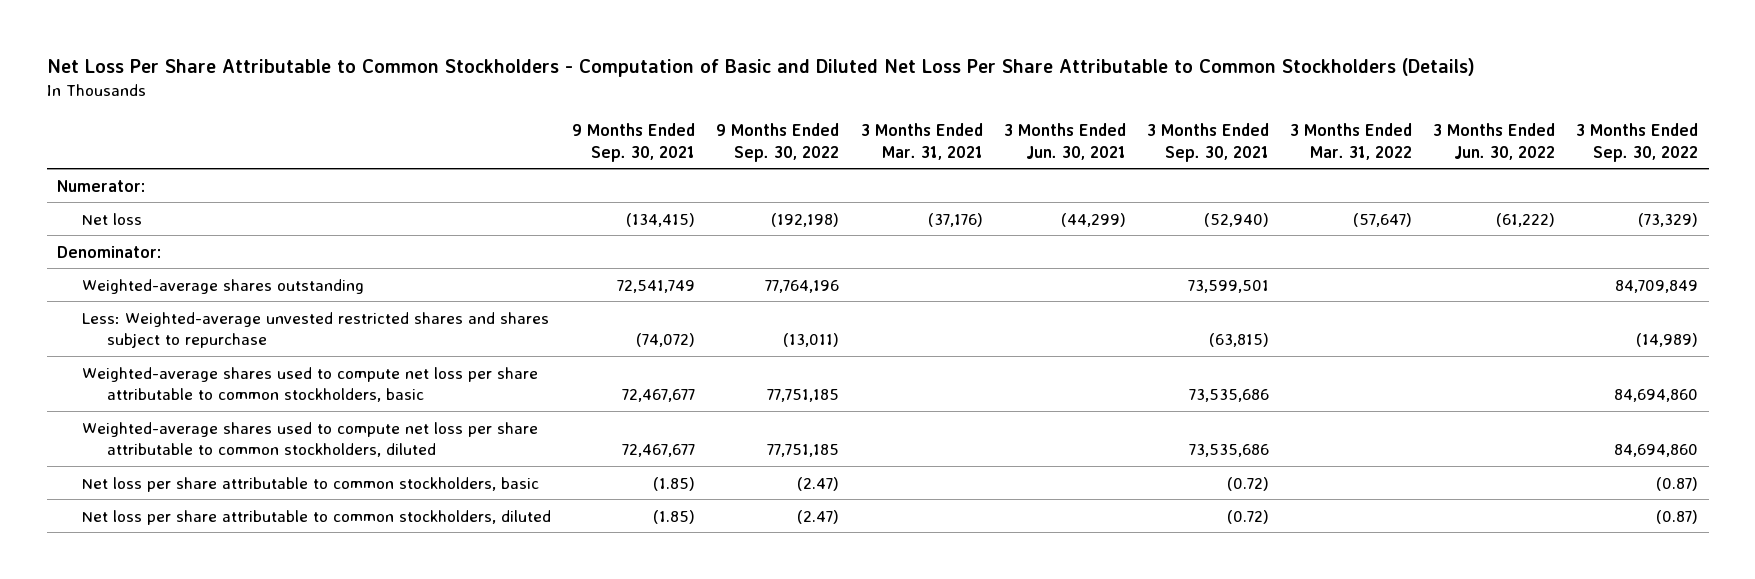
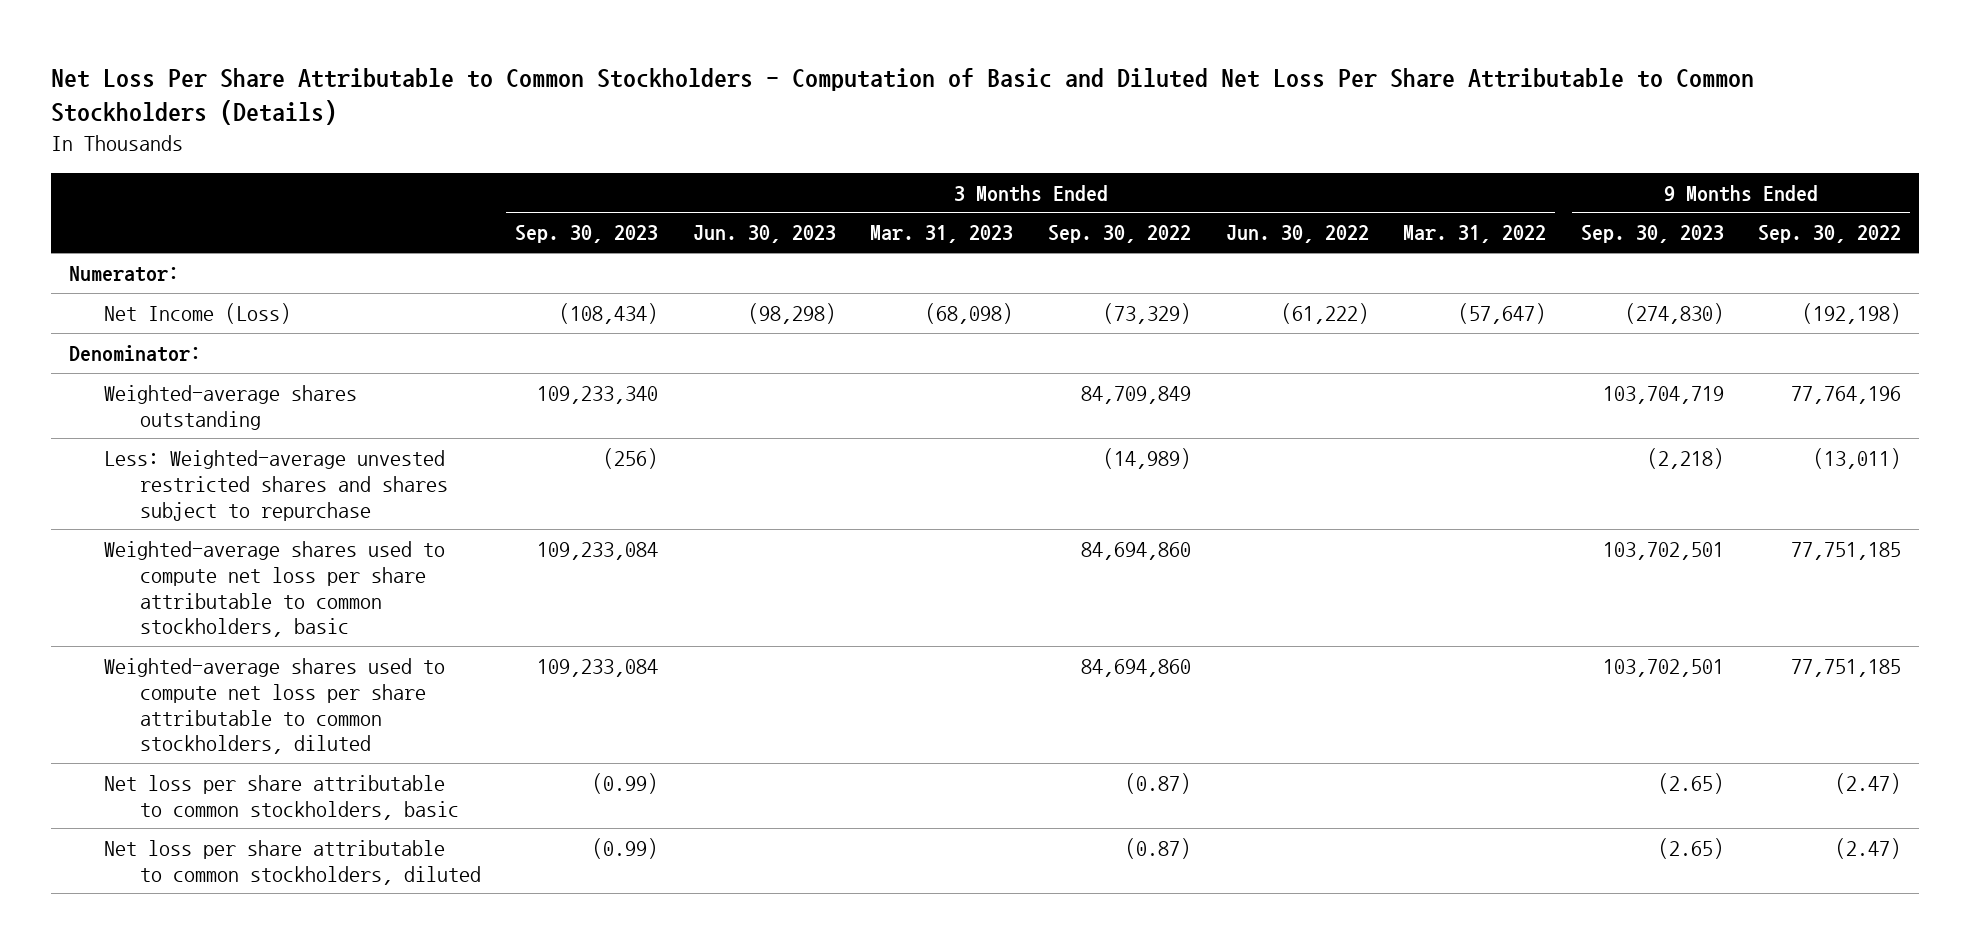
- | 9 Months Ended Sep. 30, 2021 | 9 Months Ended Sep. 30, 2022 | 3 Months Ended Mar. 31, 2021 | 3 Months Ended Jun. 30, 2021 | 3 Months Ended Sep. 30, 2021 | 3 Months Ended Mar. 31, 2022 | 3 Months Ended Jun. 30, 2022 | 3 Months Ended Sep. 30, 2022
+ | 3 Months Ended Sep. 30, 2023 | 3 Months Ended Jun. 30, 2023 | 3 Months Ended Mar. 31, 2023 | 3 Months Ended Sep. 30, 2022 | 3 Months Ended Jun. 30, 2022 | 3 Months Ended Mar. 31, 2022 | 9 Months Ended Sep. 30, 2023 | 9 Months Ended Sep. 30, 2022
- Net loss | (134,415) | (192,198) | (37,176) | (44,299) | (52,940) | (57,647) | (61,222) | (73,329)
+ Net Income (Loss) | (108,434) | (98,298) | (68,098) | (73,329) | (61,222) | (57,647) | (274,830) | (192,198)

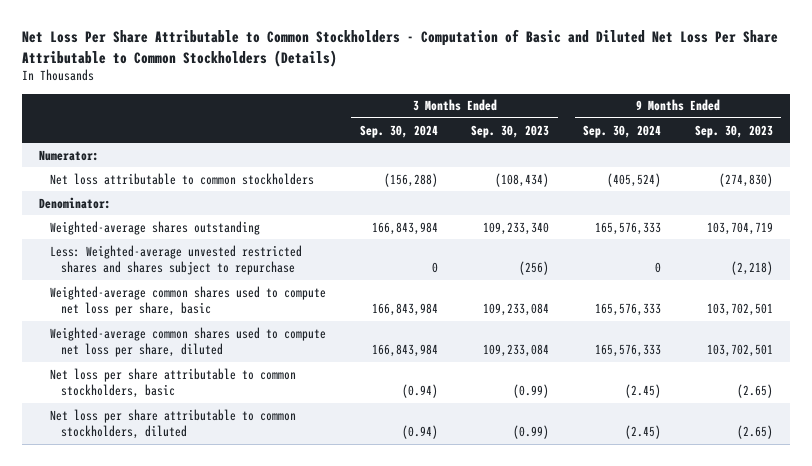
- | 3 Months Ended Sep. 30, 2023 | 3 Months Ended Jun. 30, 2023 | 3 Months Ended Mar. 31, 2023 | 3 Months Ended Sep. 30, 2022 | 3 Months Ended Jun. 30, 2022 | 3 Months Ended Mar. 31, 2022 | 9 Months Ended Sep. 30, 2023 | 9 Months Ended Sep. 30, 2022
+ | 3 Months Ended Sep. 30, 2024 | 3 Months Ended Sep. 30, 2023 | 9 Months Ended Sep. 30, 2024 | 9 Months Ended Sep. 30, 2023
- Net Income (Loss) | (108,434) | (98,298) | (68,098) | (73,329) | (61,222) | (57,647) | (274,830) | (192,198)
+ Net loss attributable to common stockholders | (156,288) | (108,434) | (405,524) | (274,830)
- Weighted-average shares used to compute net loss per share attributable to common stockholders, basic | 109,233,084 | | | 84,694,860 | | | 103,702,501 | 77,751,185
- Weighted-average shares used to compute net loss per share attributable to common stockholders, diluted | 109,233,084 | | | 84,694,860 | | | 103,702,501 | 77,751,185
+ Weighted-average common shares used to compute net loss per share, basic | 166,843,984 | 109,233,084 | 165,576,333 | 103,702,501
+ Weighted-average common shares used to compute net loss per share, diluted | 166,843,984 | 109,233,084 | 165,576,333 | 103,702,501

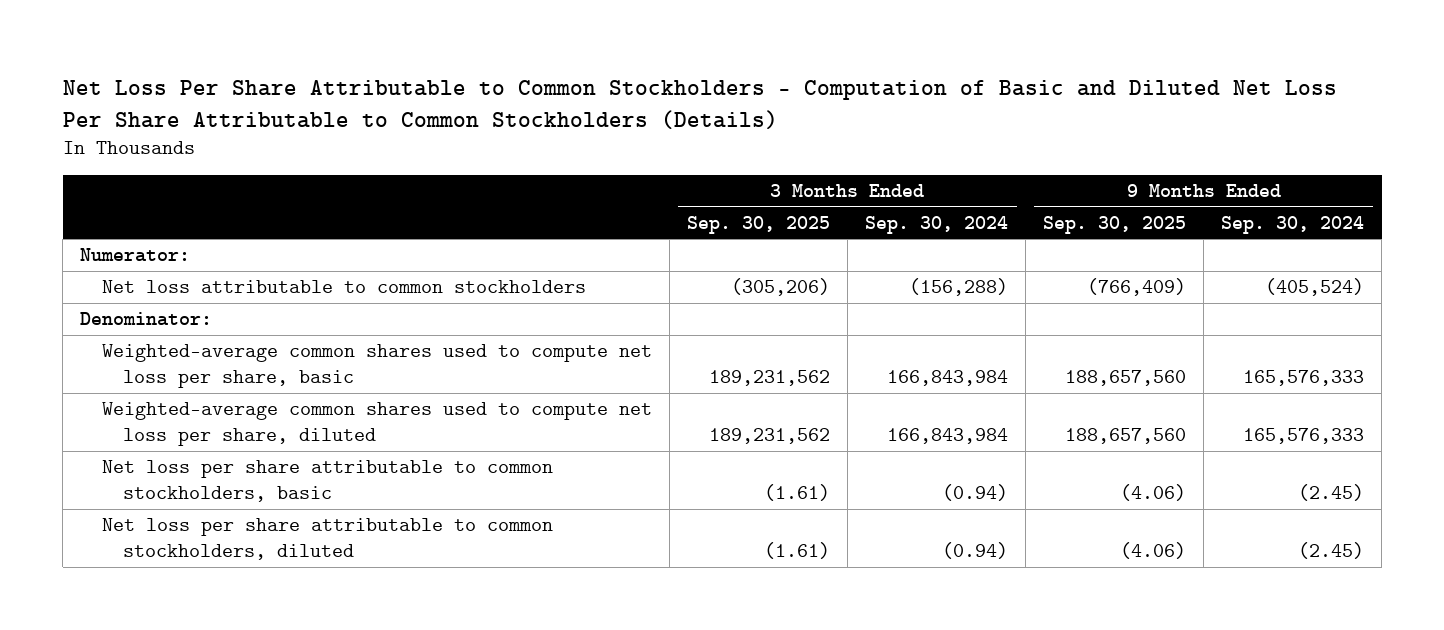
- | 3 Months Ended Sep. 30, 2024 | 3 Months Ended Sep. 30, 2023 | 9 Months Ended Sep. 30, 2024 | 9 Months Ended Sep. 30, 2023
+ | 3 Months Ended Sep. 30, 2025 | 3 Months Ended Sep. 30, 2024 | 9 Months Ended Sep. 30, 2025 | 9 Months Ended Sep. 30, 2024
- Weighted-average shares outstanding | 166,843,984 | 109,233,340 | 165,576,333 | 103,704,719
- Less: Weighted-average unvested restricted shares and shares subject to repurchase | 0 | (256) | 0 | (2,218)

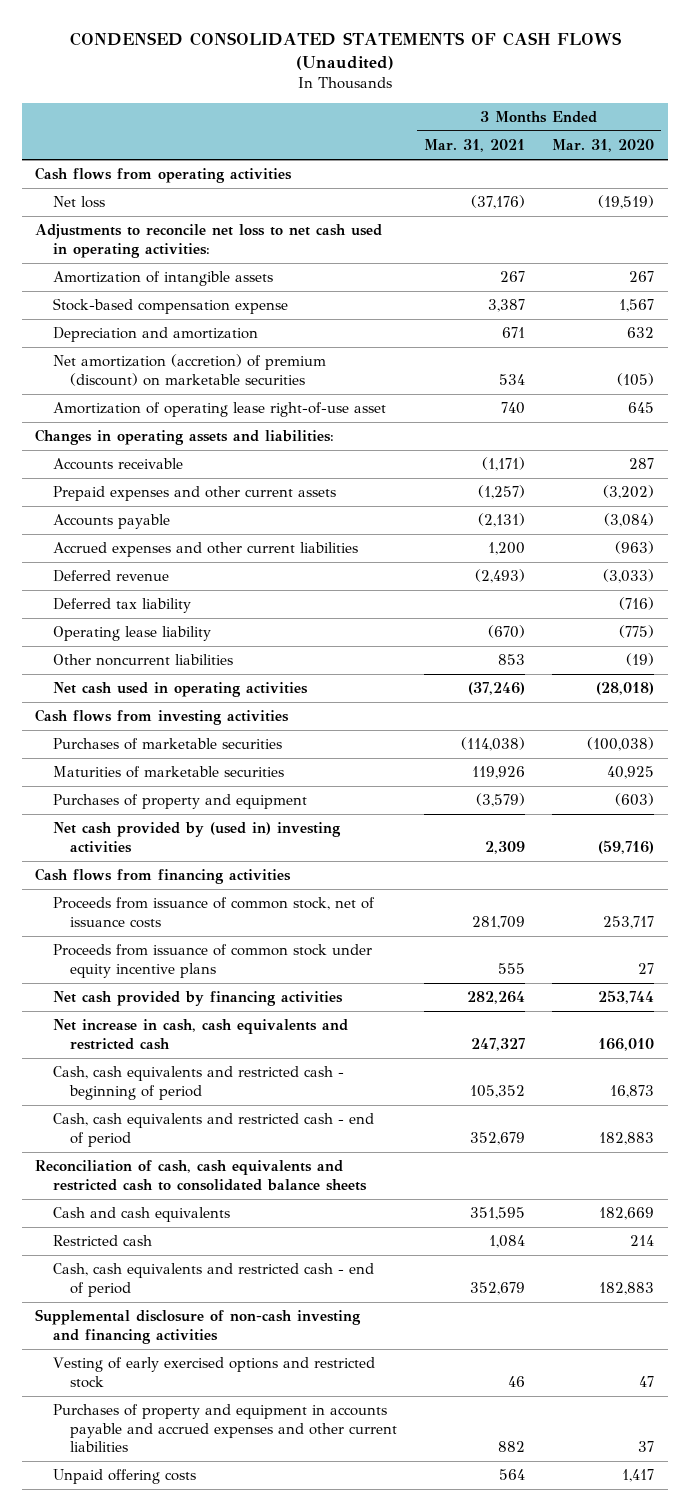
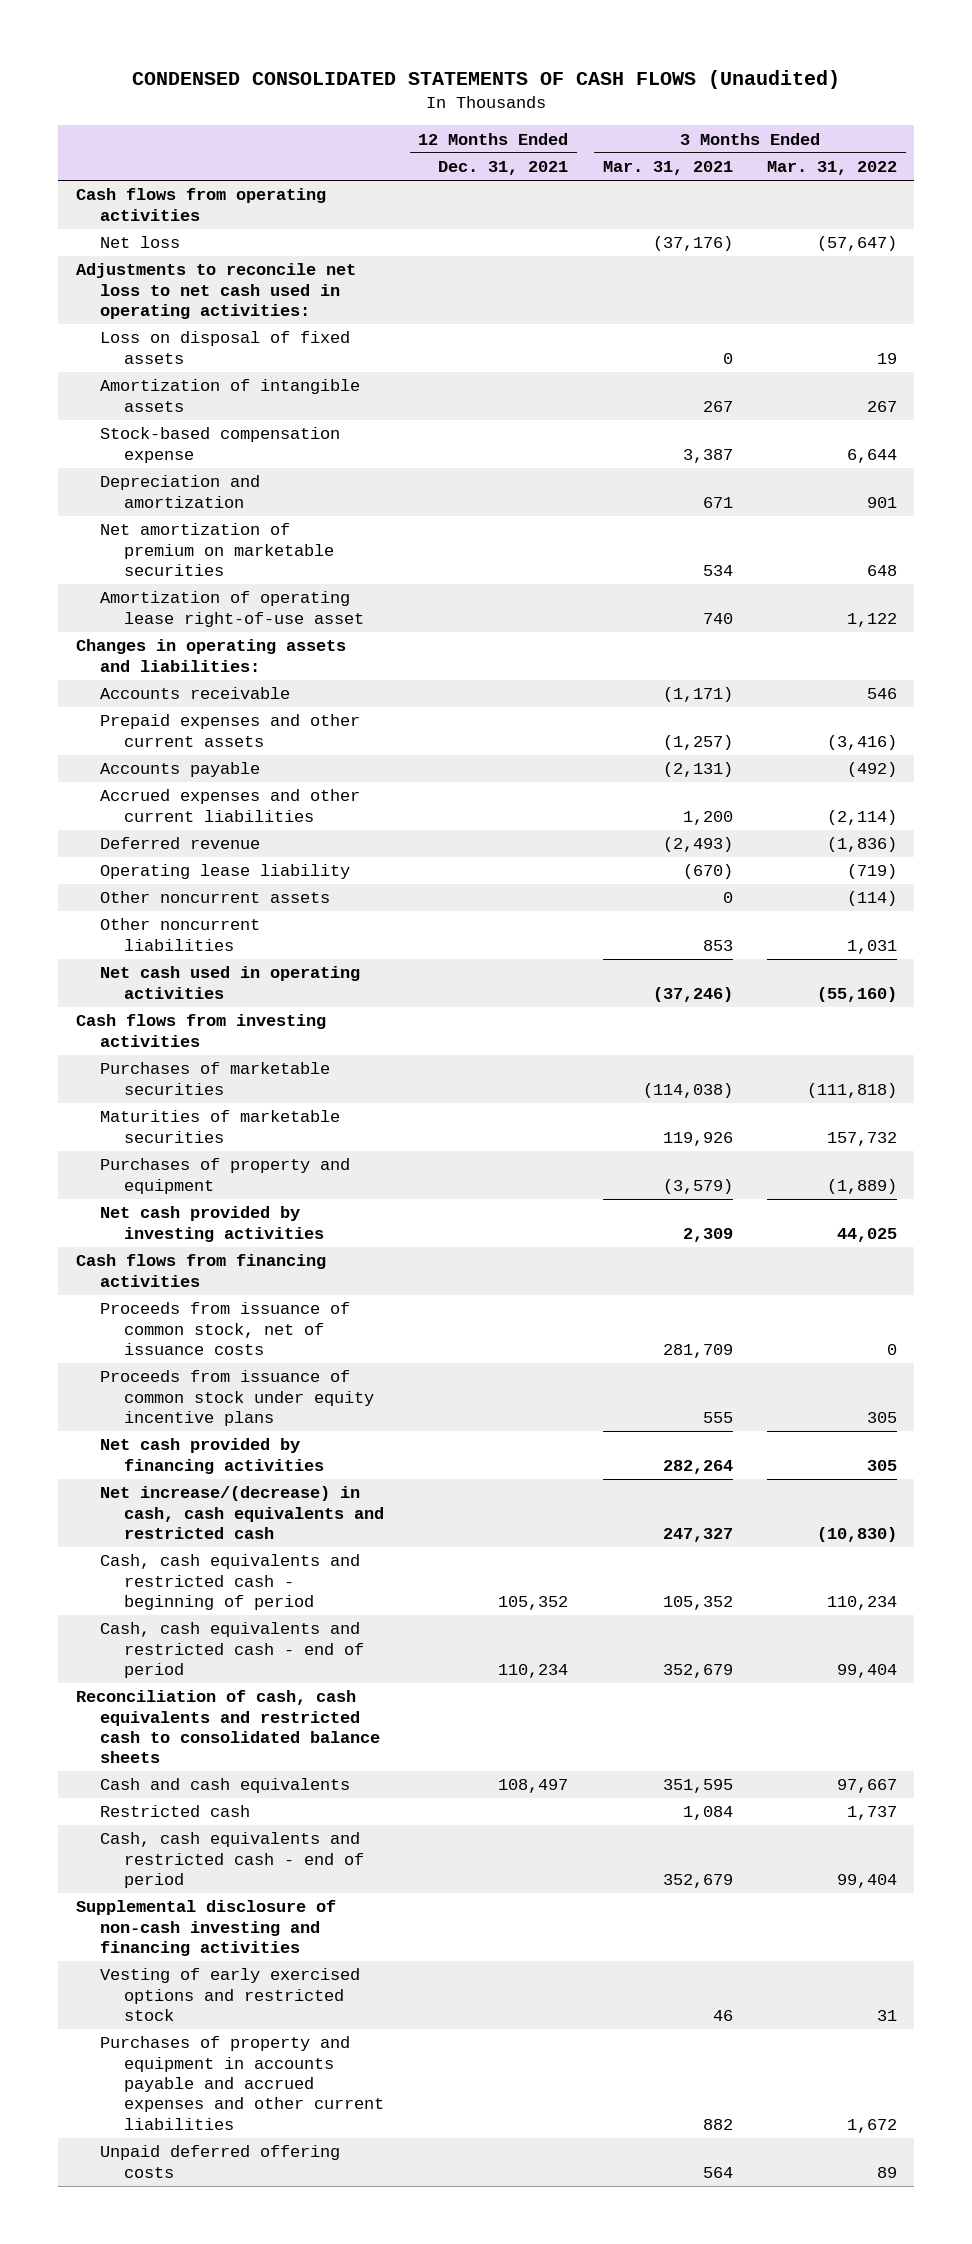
- | 3 Months Ended Mar. 31, 2021 | 3 Months Ended Mar. 31, 2020
+ | 12 Months Ended Dec. 31, 2021 | 3 Months Ended Mar. 31, 2021 | 3 Months Ended Mar. 31, 2022
+ Loss on disposal of fixed assets | | 0 | 19
- Net amortization (accretion) of premium (discount) on marketable securities | 534 | (105)
+ Net amortization of premium on marketable securities | | 534 | 648
- Deferred tax liability | | (716)
+ Other noncurrent assets | | 0 | (114)
- Net cash provided by (used in) investing activities | 2,309 | (59,716)
+ Net cash provided by investing activities | | 2,309 | 44,025
- Net increase in cash, cash equivalents and restricted cash | 247,327 | 166,010
+ Net increase/(decrease) in cash, cash equivalents and restricted cash | | 247,327 | (10,830)
- Unpaid offering costs | 564 | 1,417
+ Unpaid deferred offering costs | | 564 | 89

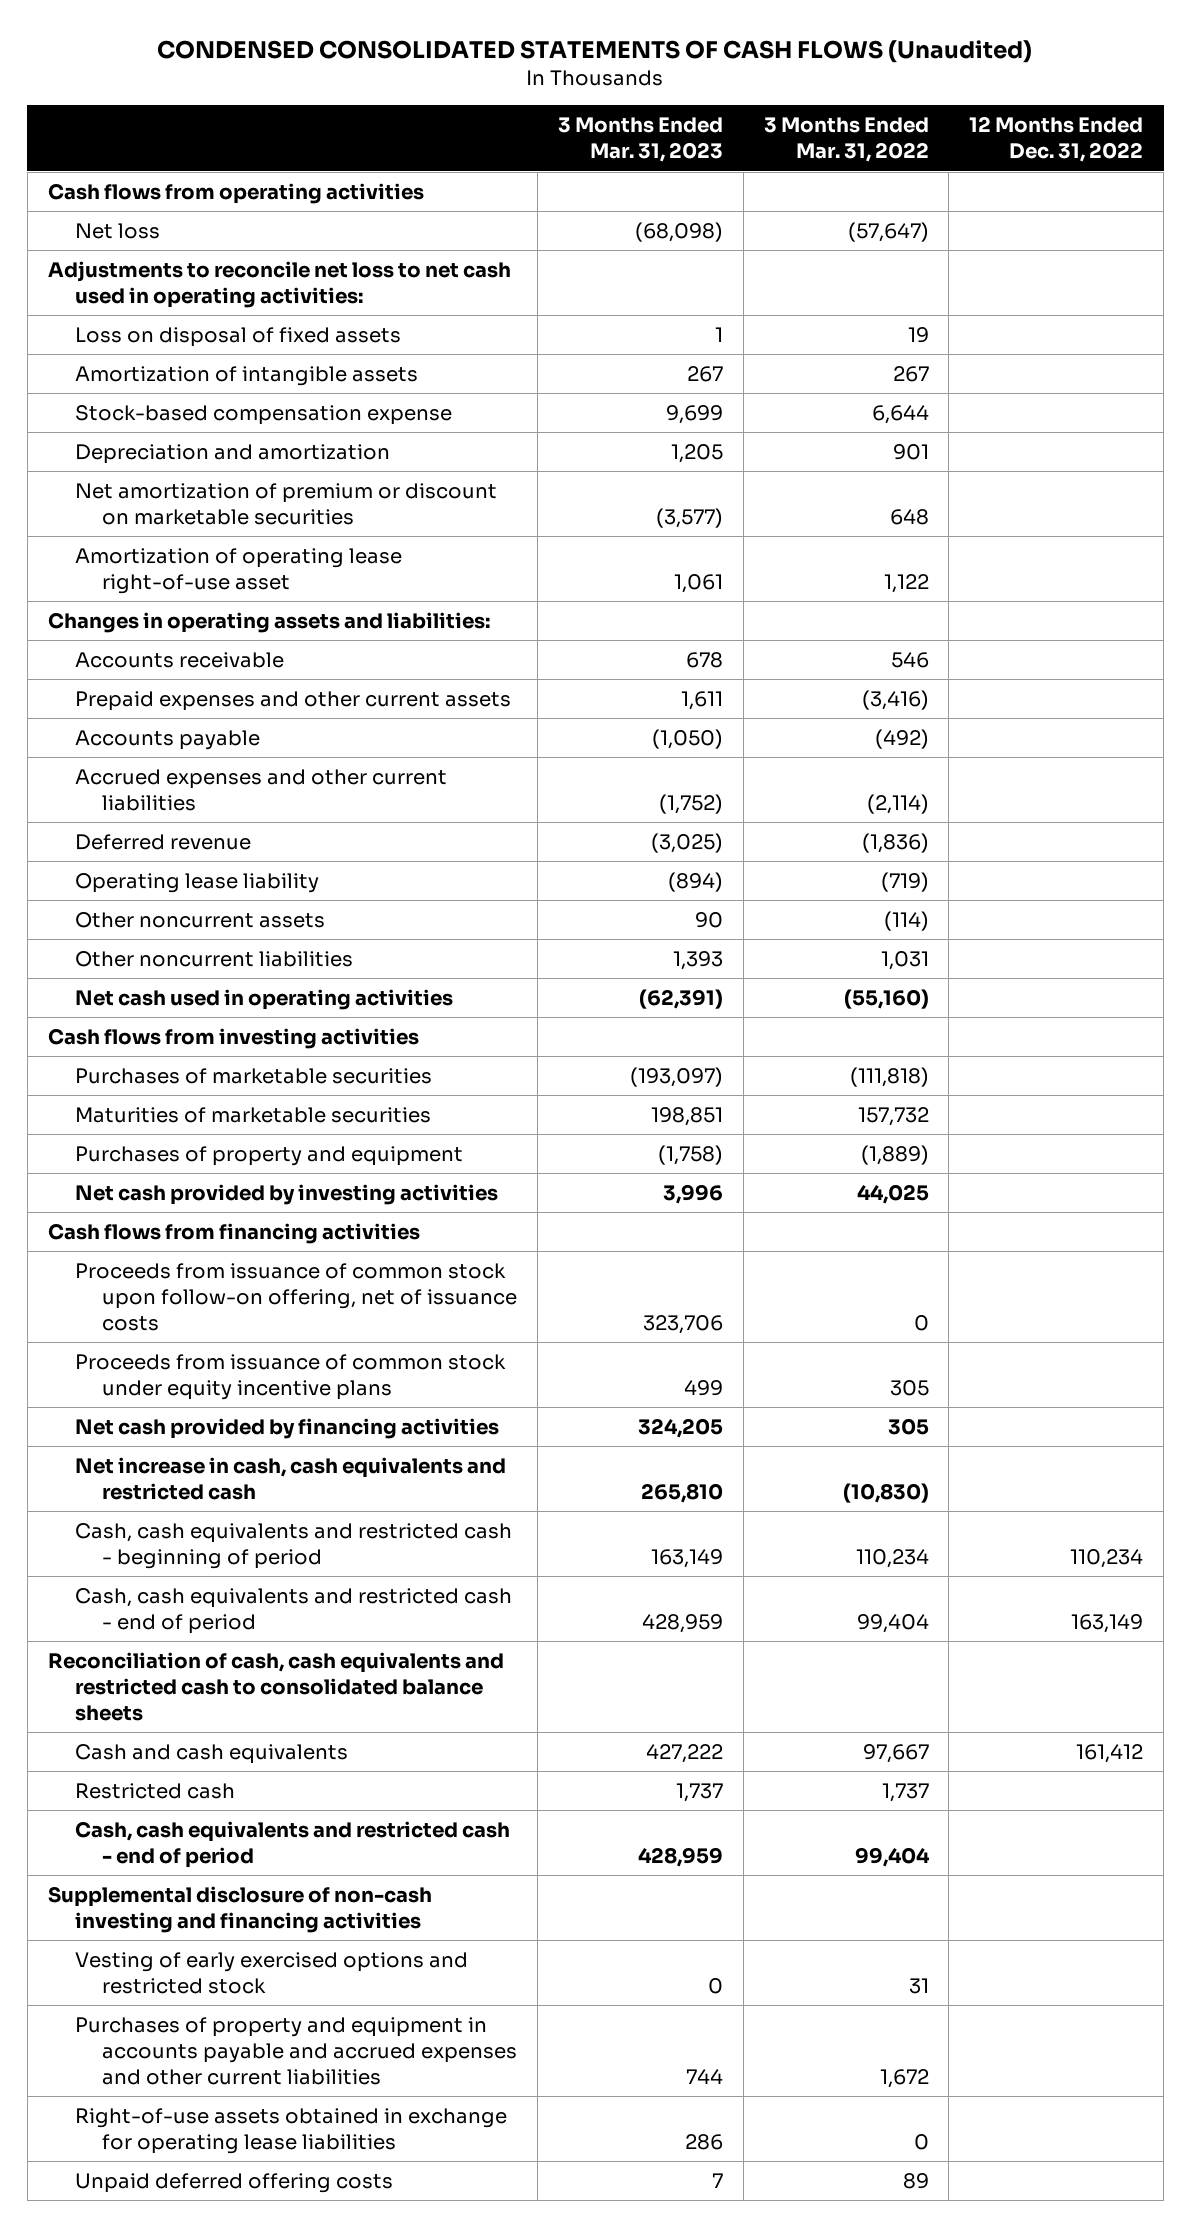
- | 12 Months Ended Dec. 31, 2021 | 3 Months Ended Mar. 31, 2021 | 3 Months Ended Mar. 31, 2022
+ | 3 Months Ended Mar. 31, 2023 | 3 Months Ended Mar. 31, 2022 | 12 Months Ended Dec. 31, 2022
- Net amortization of premium on marketable securities | | 534 | 648
+ Net amortization of premium or discount on marketable securities | (3,577) | 648 |
- Proceeds from issuance of common stock, net of issuance costs | | 281,709 | 0
+ Proceeds from issuance of common stock upon follow-on offering, net of issuance costs | 323,706 | 0 |
- Net increase/(decrease) in cash, cash equivalents and restricted cash | | 247,327 | (10,830)
+ Net increase in cash, cash equivalents and restricted cash | 265,810 | (10,830) |
+ Right-of-use assets obtained in exchange for operating lease liabilities | 286 | 0 |

